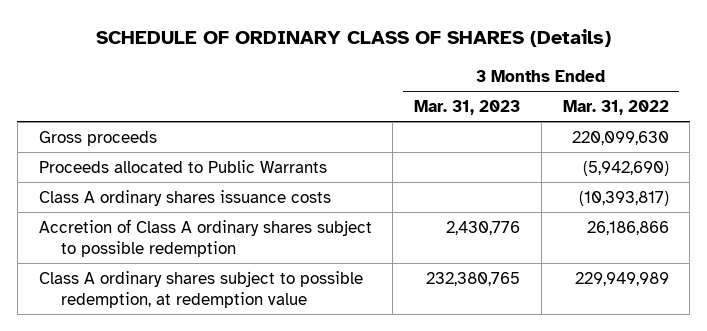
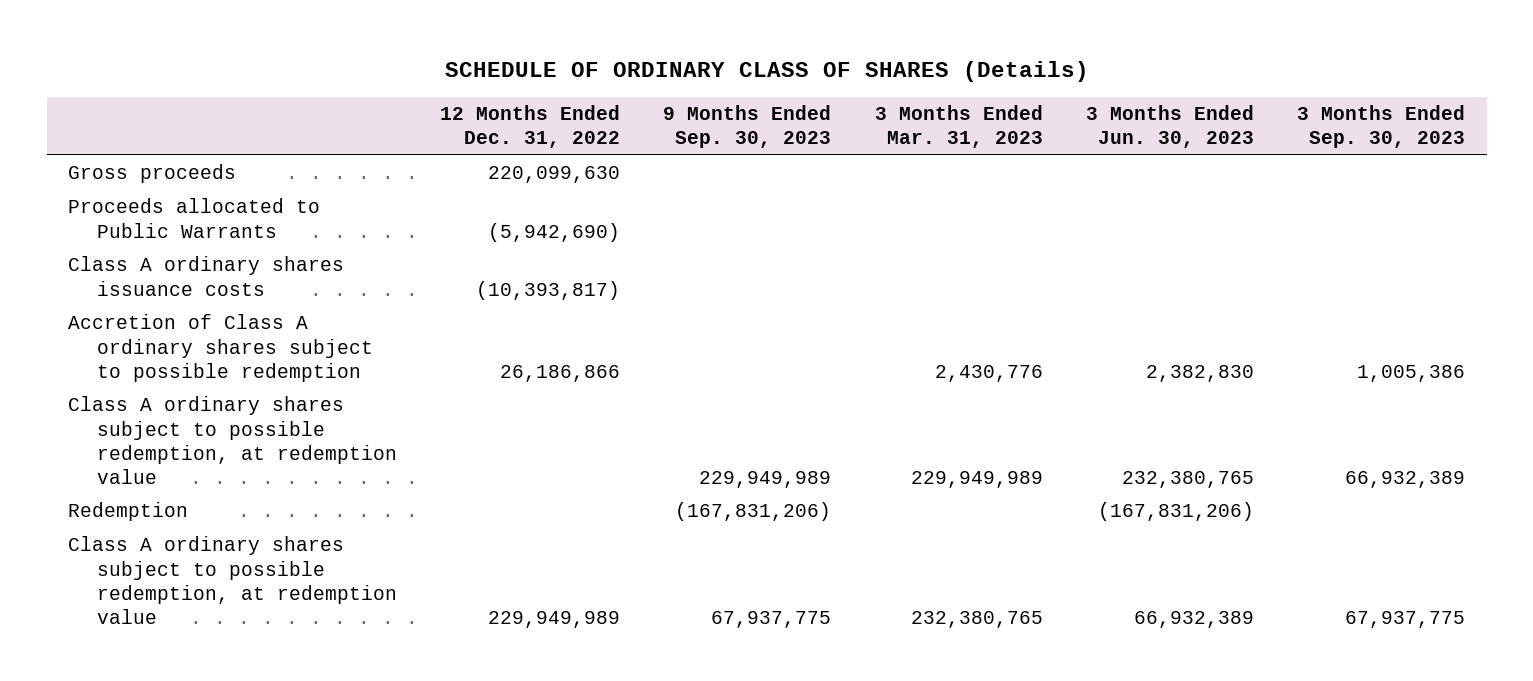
- | 3 Months Ended Mar. 31, 2023 | 3 Months Ended Mar. 31, 2022
+ | 12 Months Ended Dec. 31, 2022 | 9 Months Ended Sep. 30, 2023 | 3 Months Ended Mar. 31, 2023 | 3 Months Ended Jun. 30, 2023 | 3 Months Ended Sep. 30, 2023
+ Class A ordinary shares subject to possible redemption, at redemption value | | 229,949,989 | 229,949,989 | 232,380,765 | 66,932,389
+ Redemption | | (167,831,206) | | (167,831,206) |

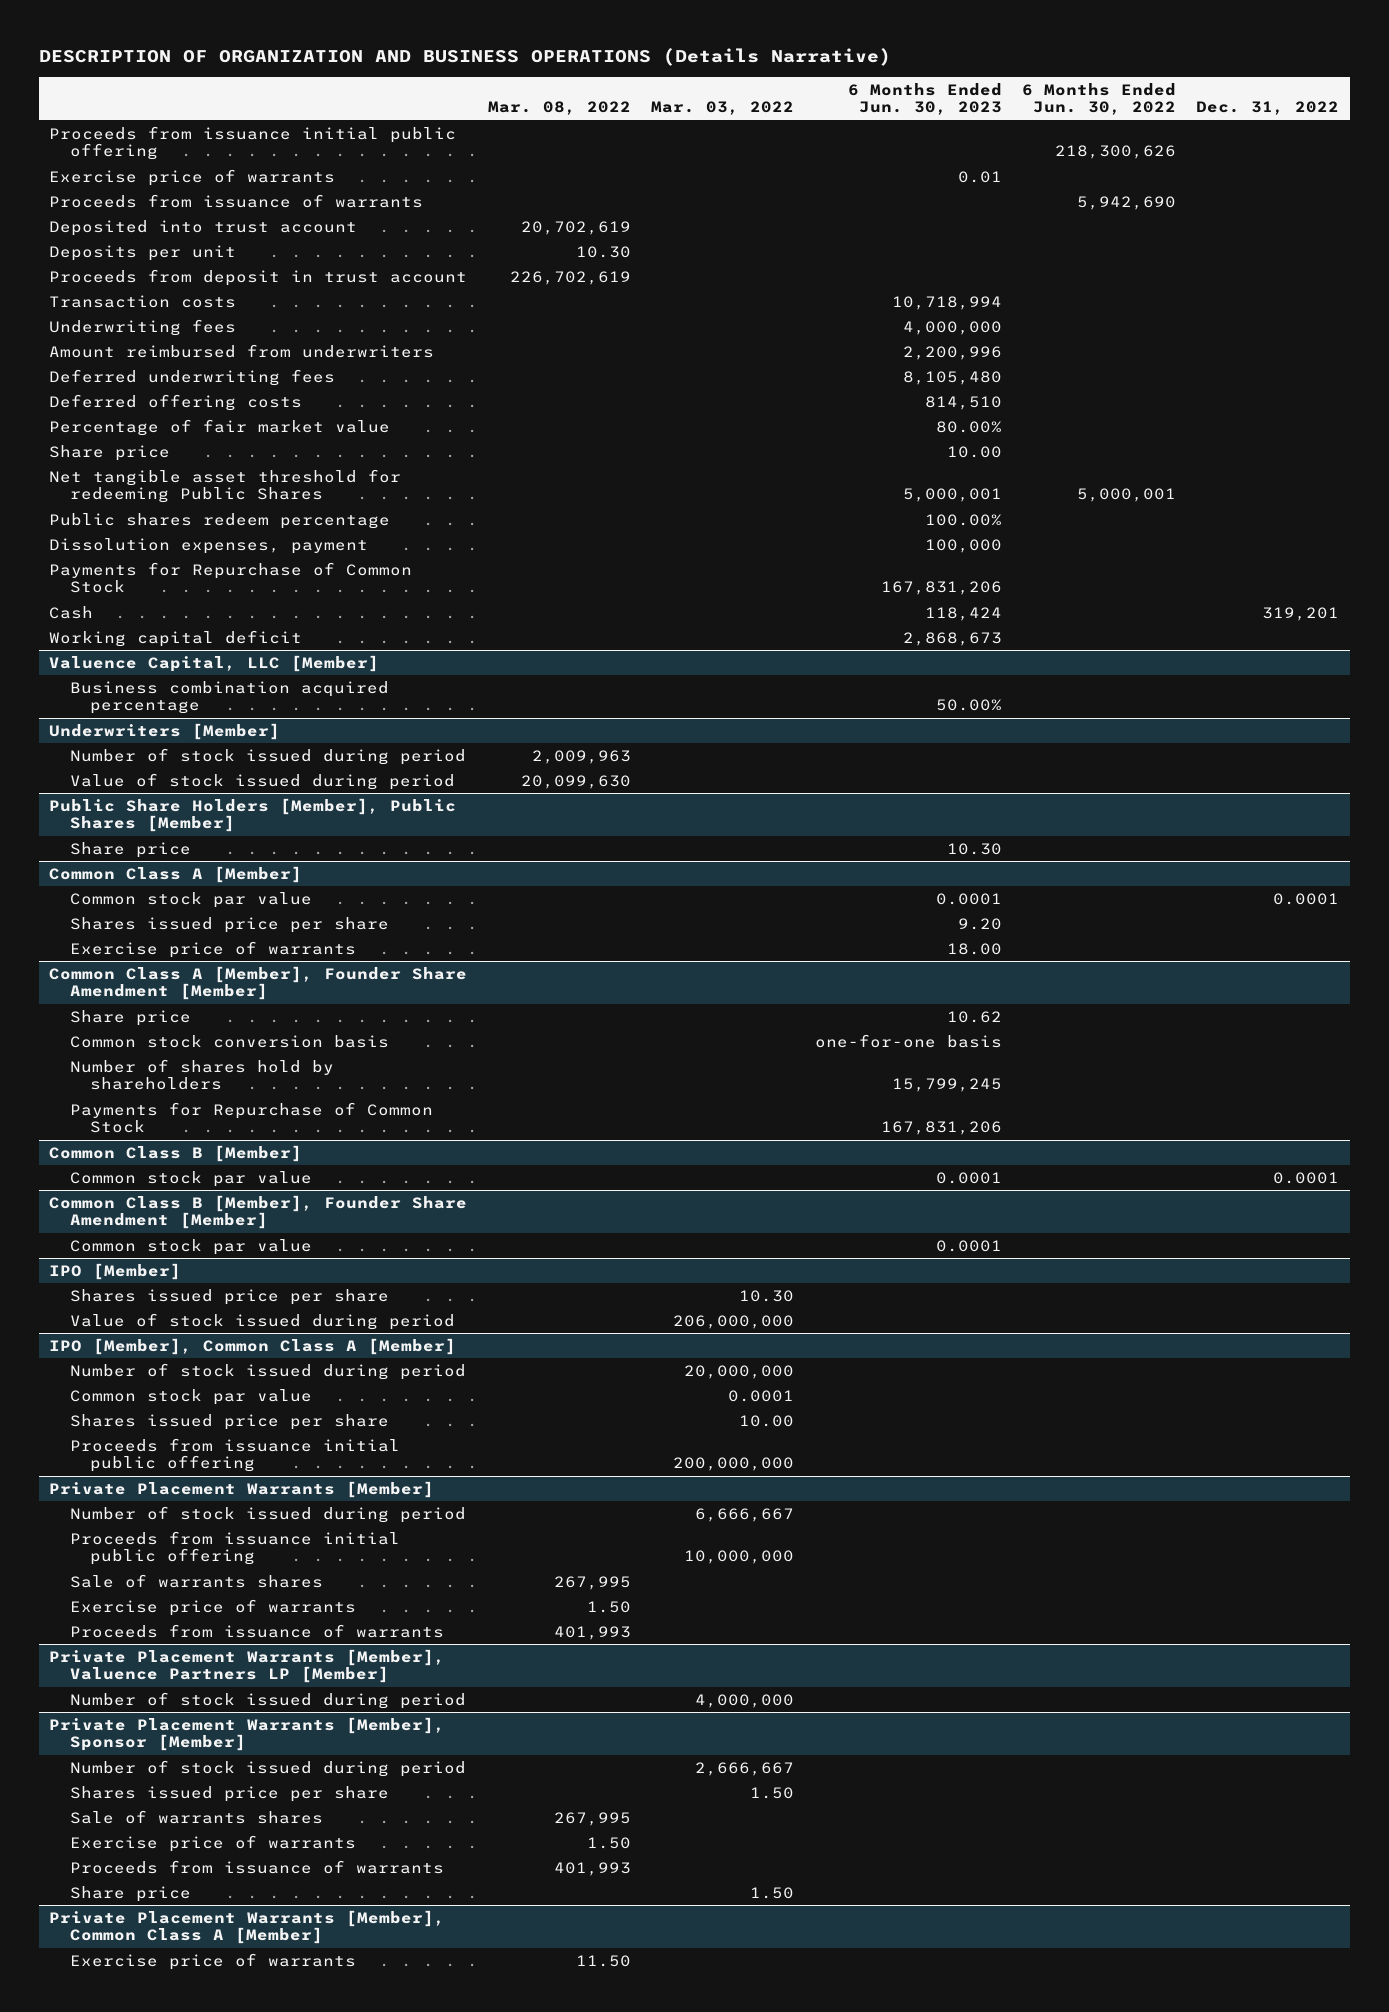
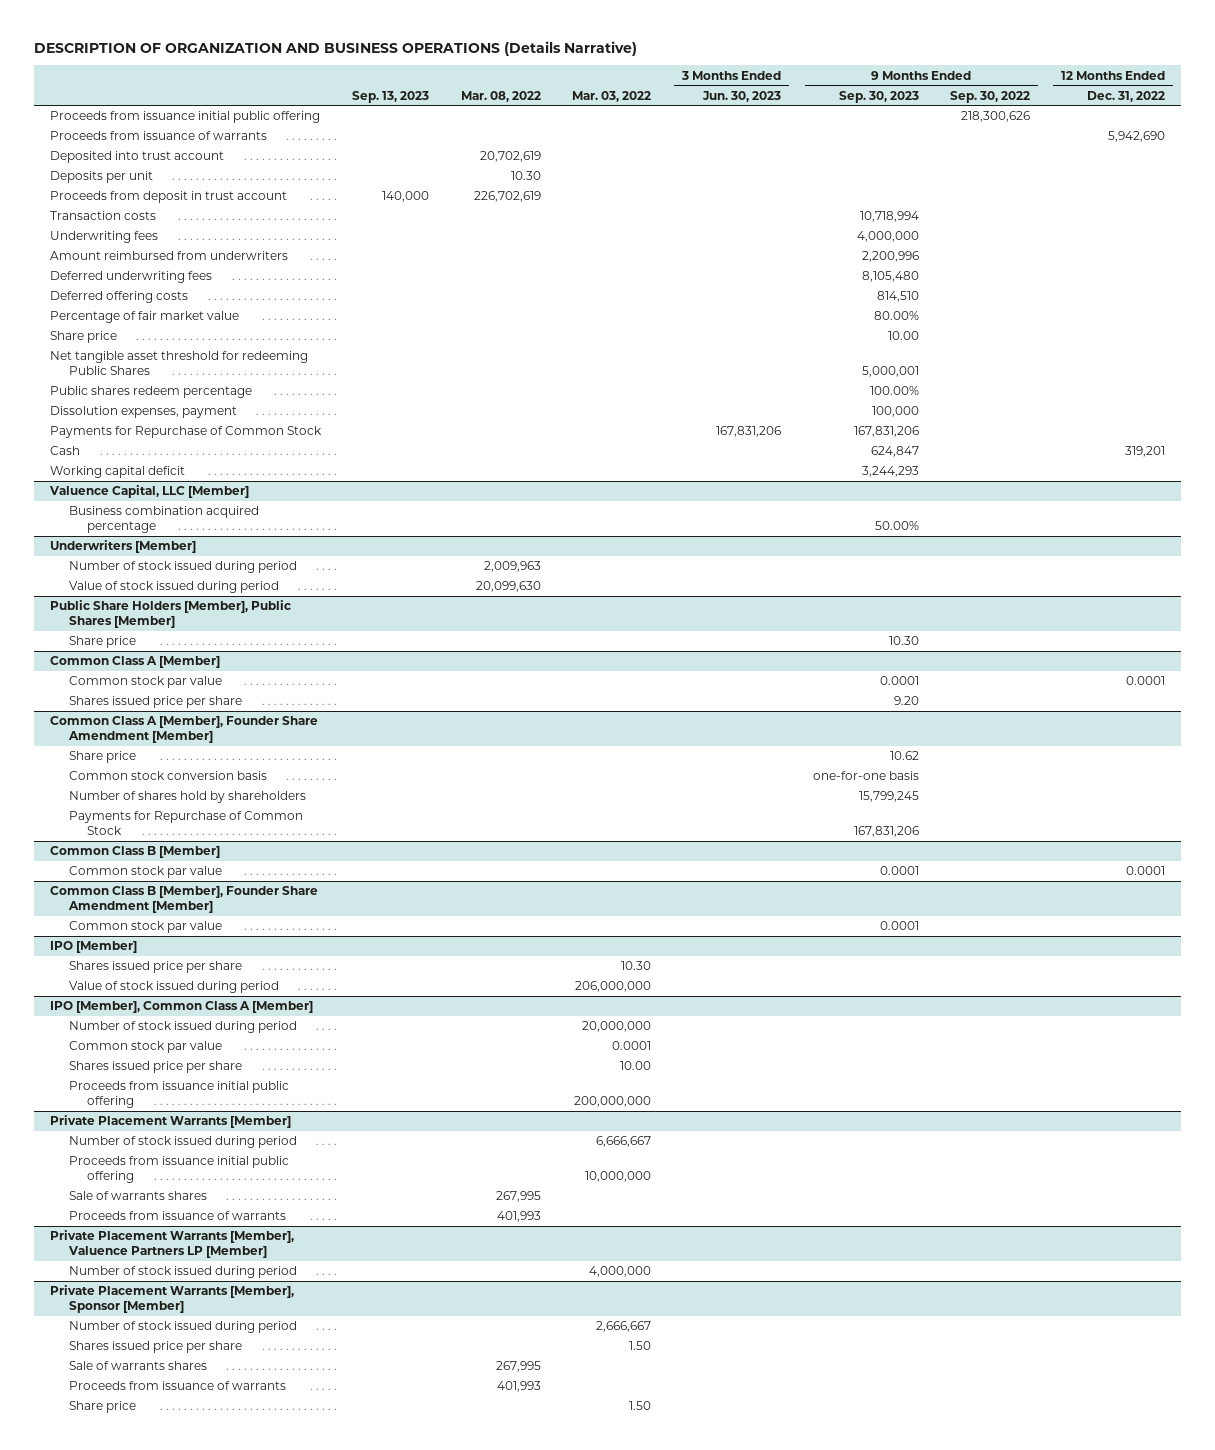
- | Mar. 08, 2022 | Mar. 03, 2022 | 6 Months Ended Jun. 30, 2023 | 6 Months Ended Jun. 30, 2022 | Dec. 31, 2022
+ | Sep. 13, 2023 | Mar. 08, 2022 | Mar. 03, 2022 | 3 Months Ended Jun. 30, 2023 | 9 Months Ended Sep. 30, 2023 | 9 Months Ended Sep. 30, 2022 | 12 Months Ended Dec. 31, 2022
- Exercise price of warrants | | | 0.01 | |
@ Common Class A [Member]
- Exercise price of warrants | | | 18.00 | |
@ Private Placement Warrants [Member]
- Exercise price of warrants | 1.50 | | | |
@ Private Placement Warrants [Member], Sponsor [Member]
- Exercise price of warrants | 1.50 | | | |
- Private Placement Warrants [Member], Common Class A [Member]
- Exercise price of warrants | 11.50 | | | |

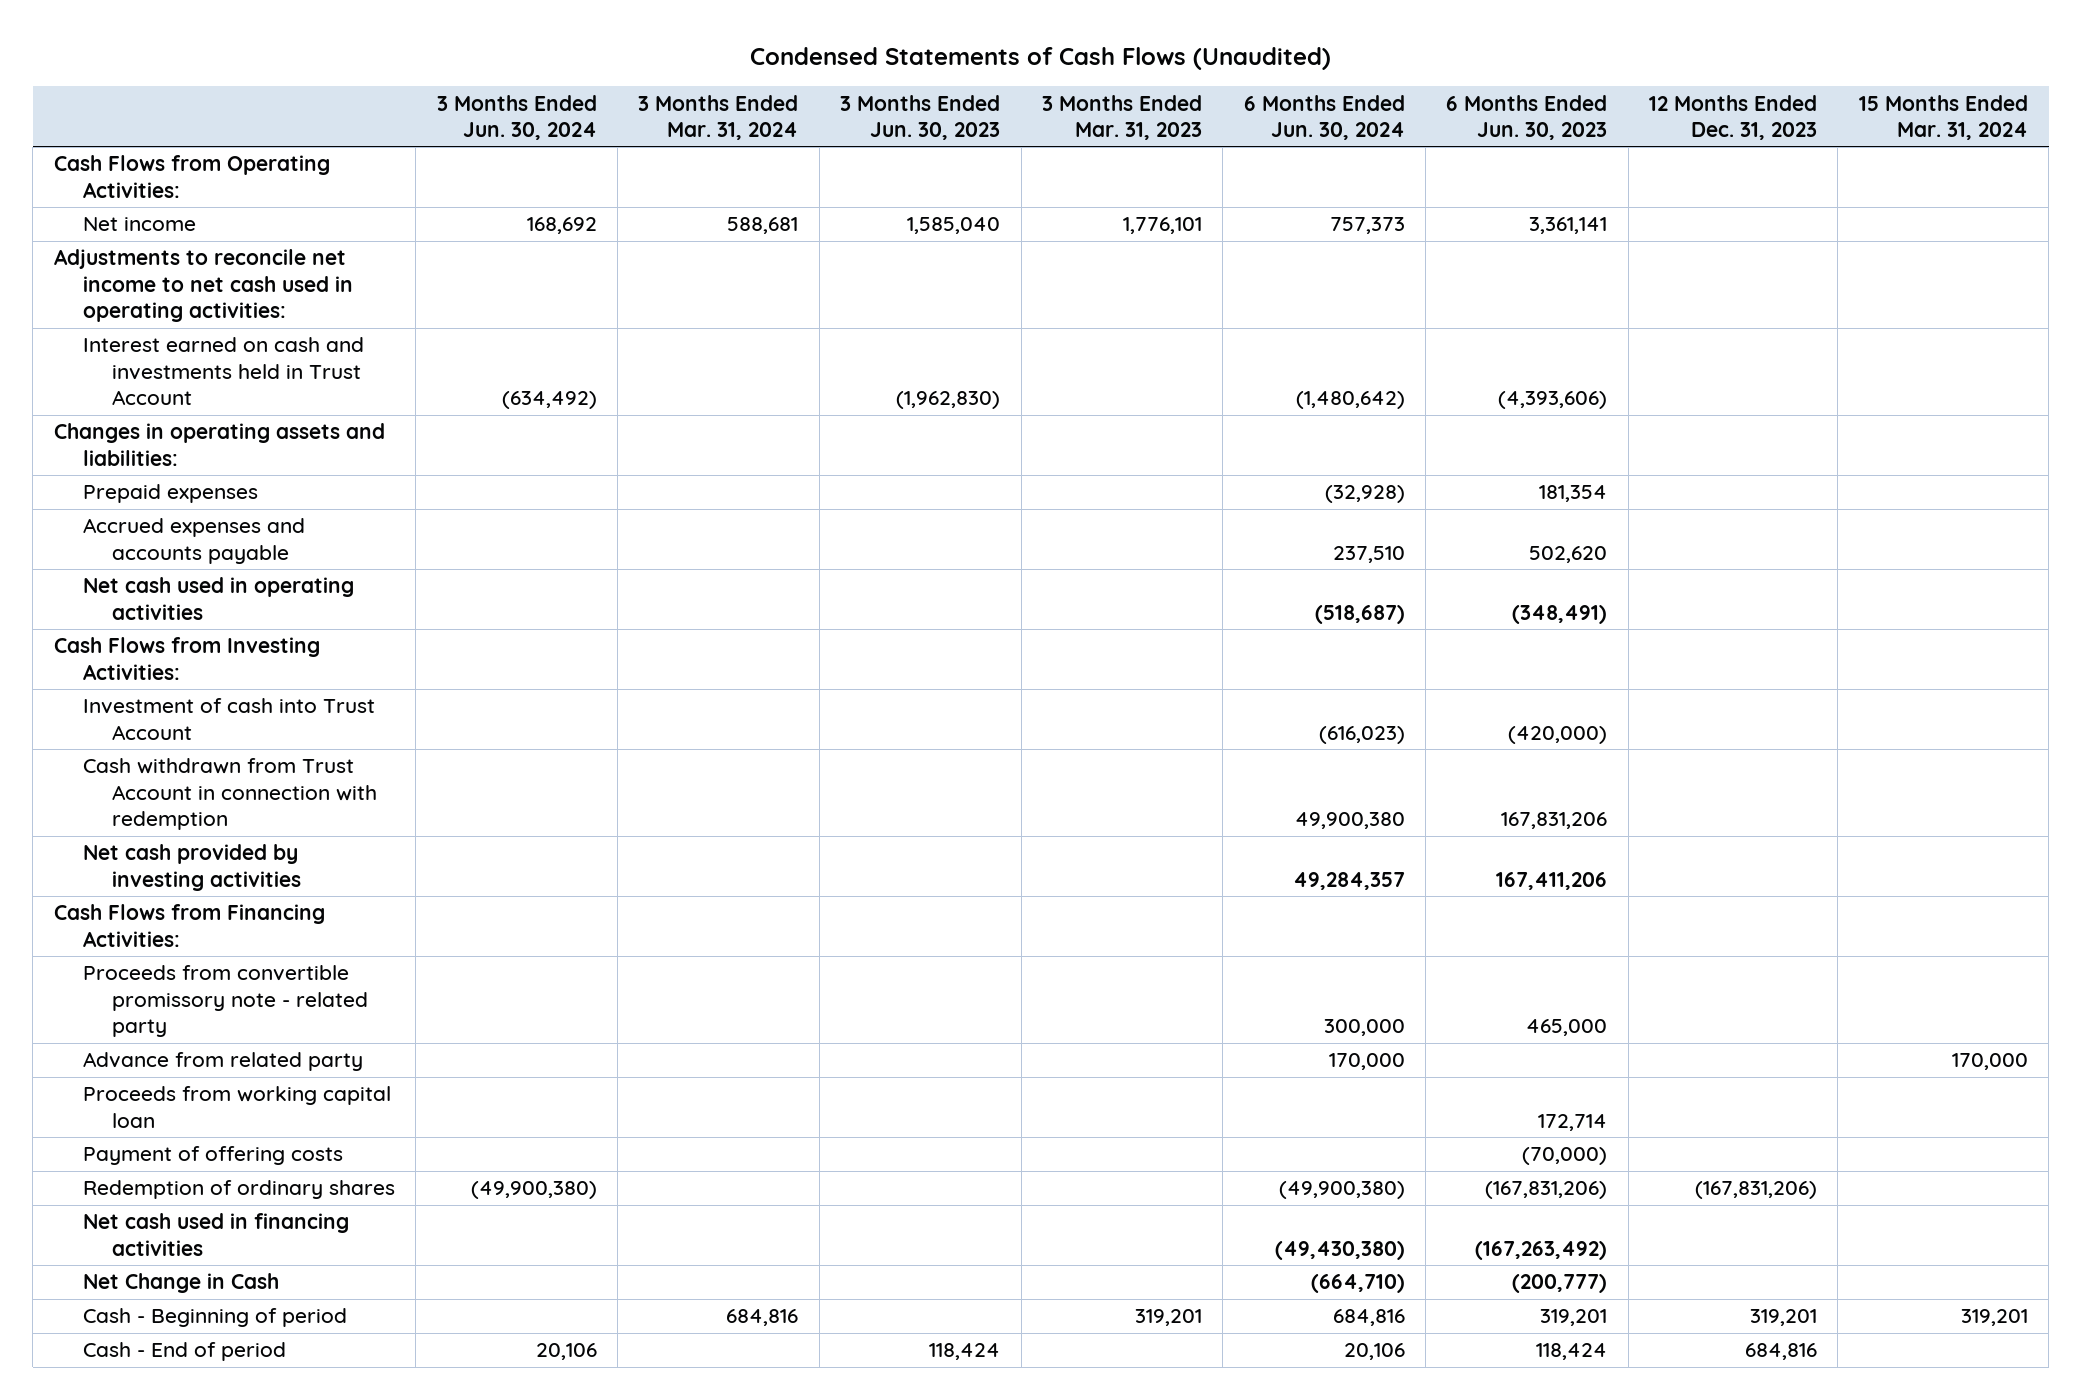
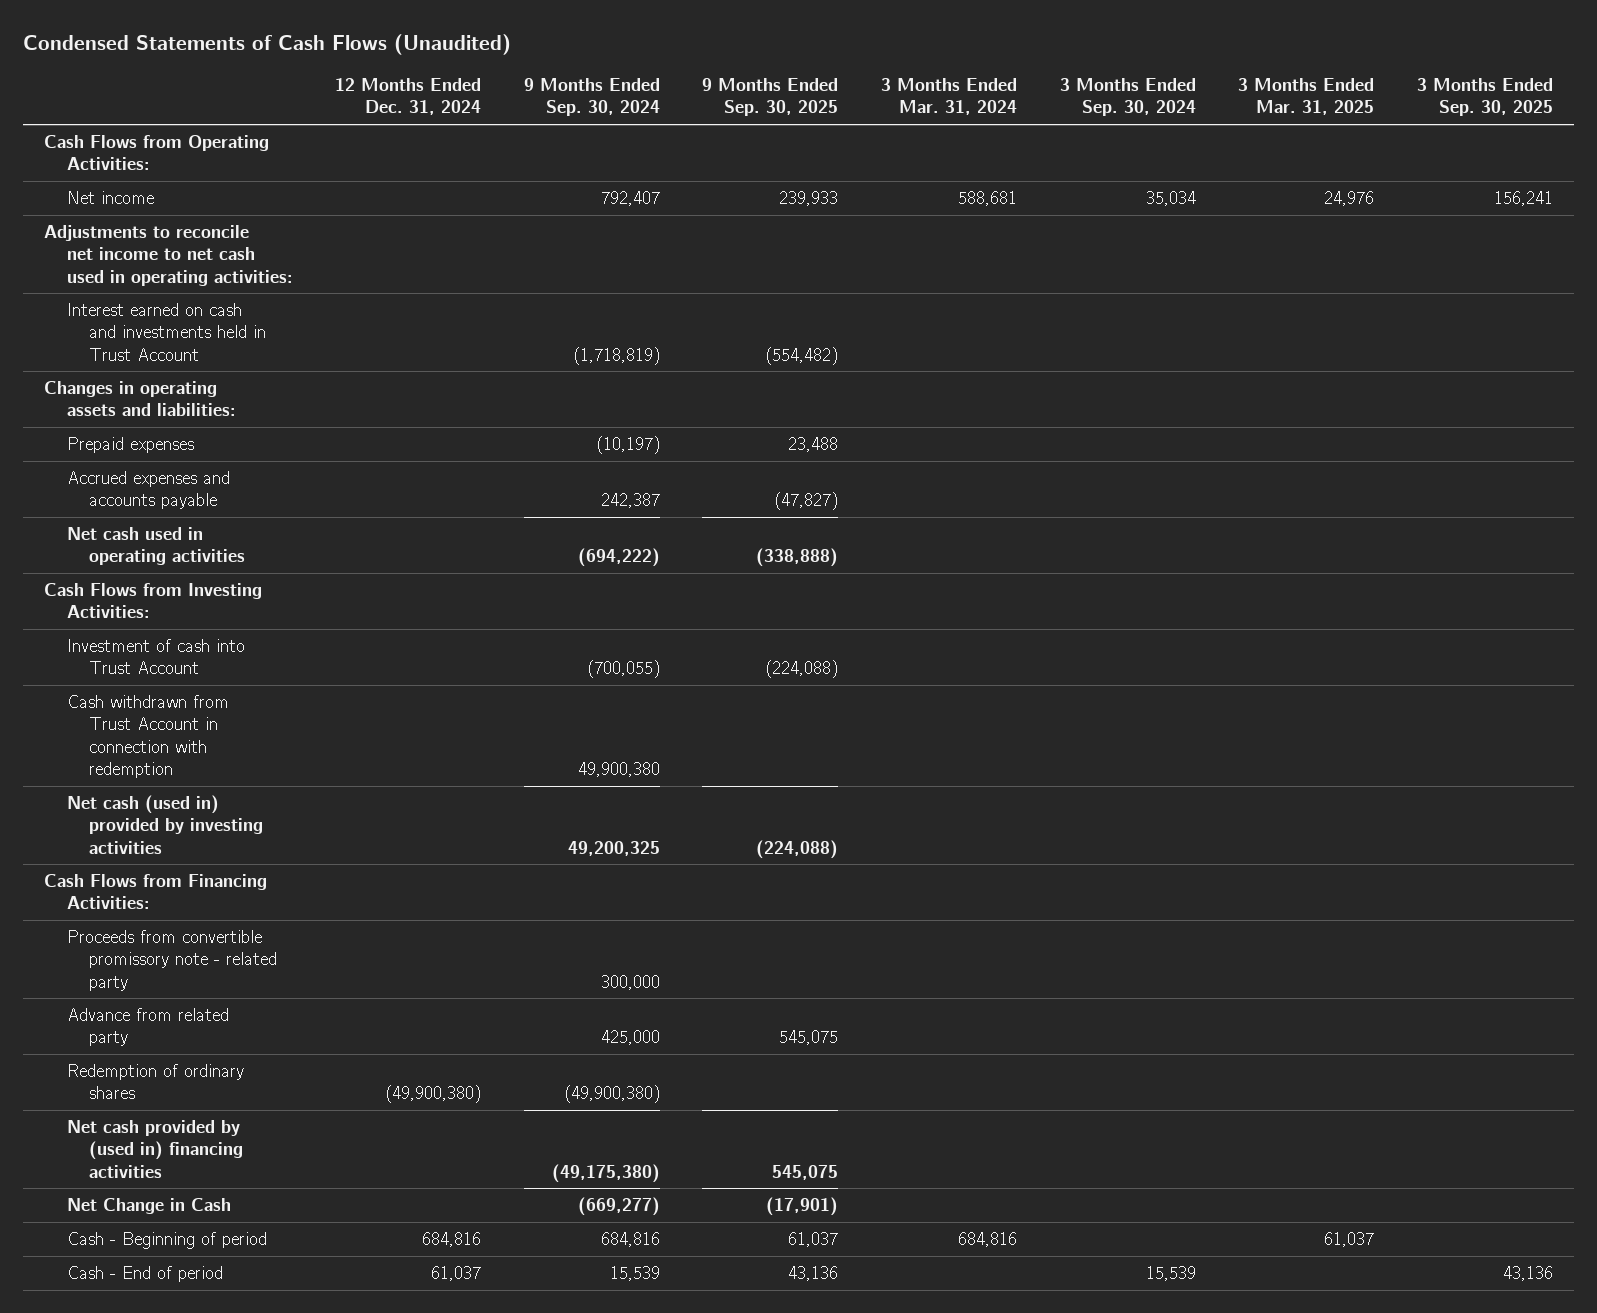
- | 3 Months Ended Jun. 30, 2024 | 3 Months Ended Mar. 31, 2024 | 3 Months Ended Jun. 30, 2023 | 3 Months Ended Mar. 31, 2023 | 6 Months Ended Jun. 30, 2024 | 6 Months Ended Jun. 30, 2023 | 12 Months Ended Dec. 31, 2023 | 15 Months Ended Mar. 31, 2024
+ | 12 Months Ended Dec. 31, 2024 | 9 Months Ended Sep. 30, 2024 | 9 Months Ended Sep. 30, 2025 | 3 Months Ended Mar. 31, 2024 | 3 Months Ended Sep. 30, 2024 | 3 Months Ended Mar. 31, 2025 | 3 Months Ended Sep. 30, 2025
- Net cash provided by investing activities | | | | | 49,284,357 | 167,411,206 | |
+ Net cash (used in) provided by investing activities | | 49,200,325 | (224,088) | | | |
- Proceeds from working capital loan | | | | | | 172,714 | |
- Payment of offering costs | | | | | | (70,000) | |
- Net cash used in financing activities | | | | | (49,430,380) | (167,263,492) | |
+ Net cash provided by (used in) financing activities | | (49,175,380) | 545,075 | | | |

